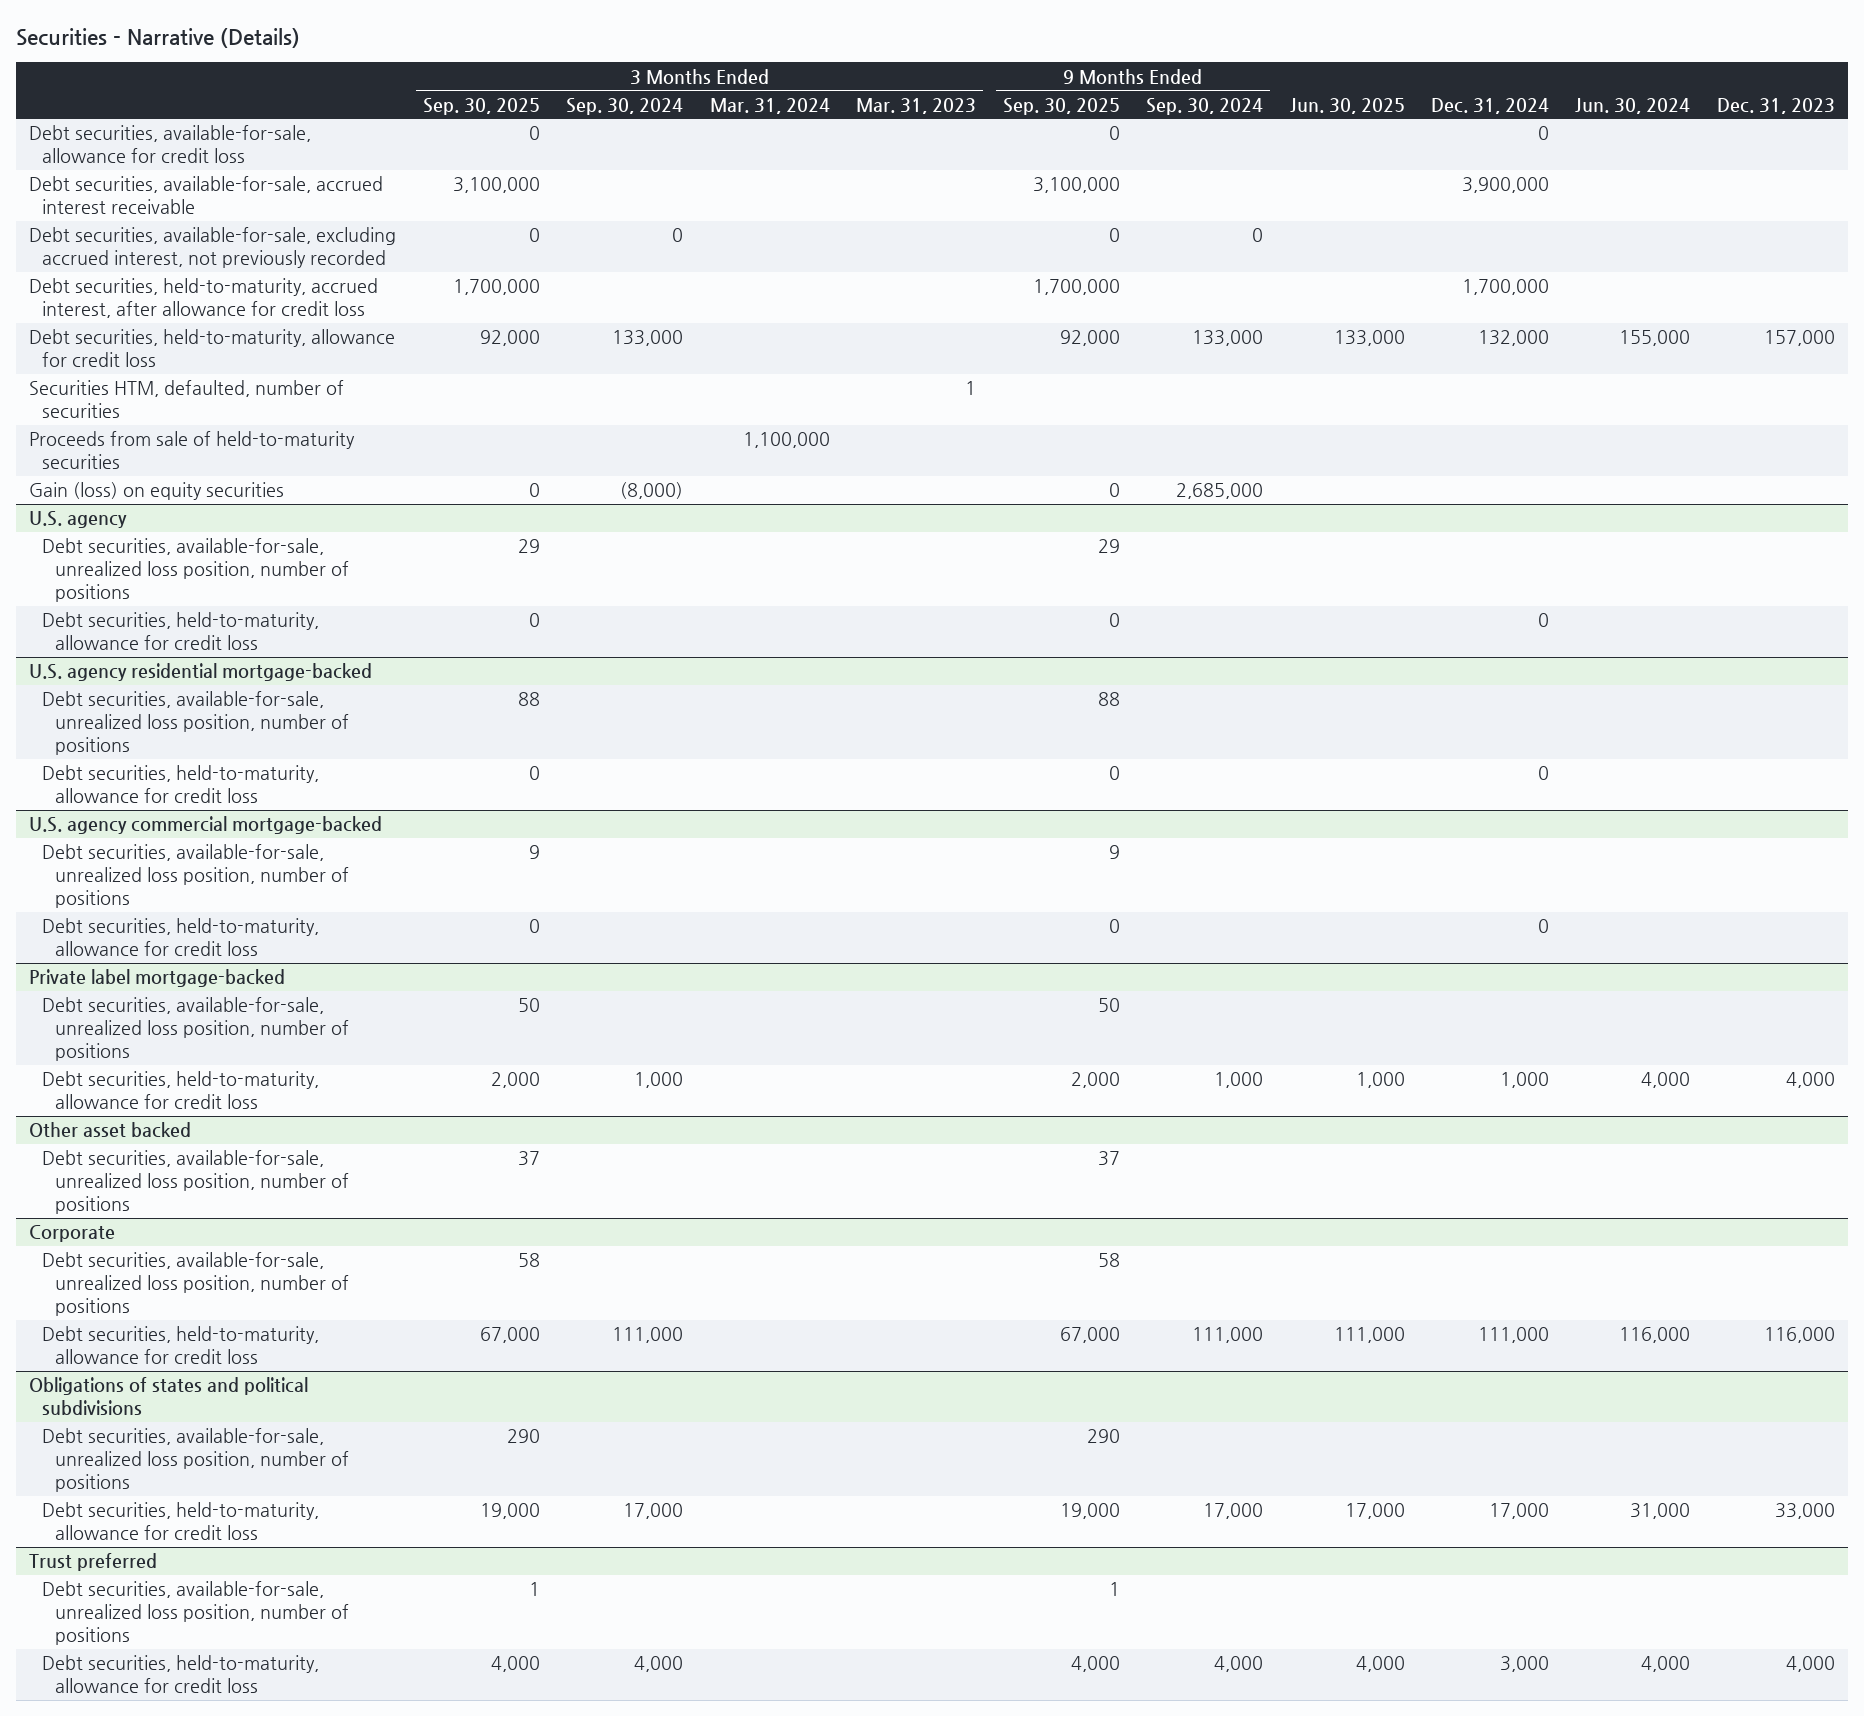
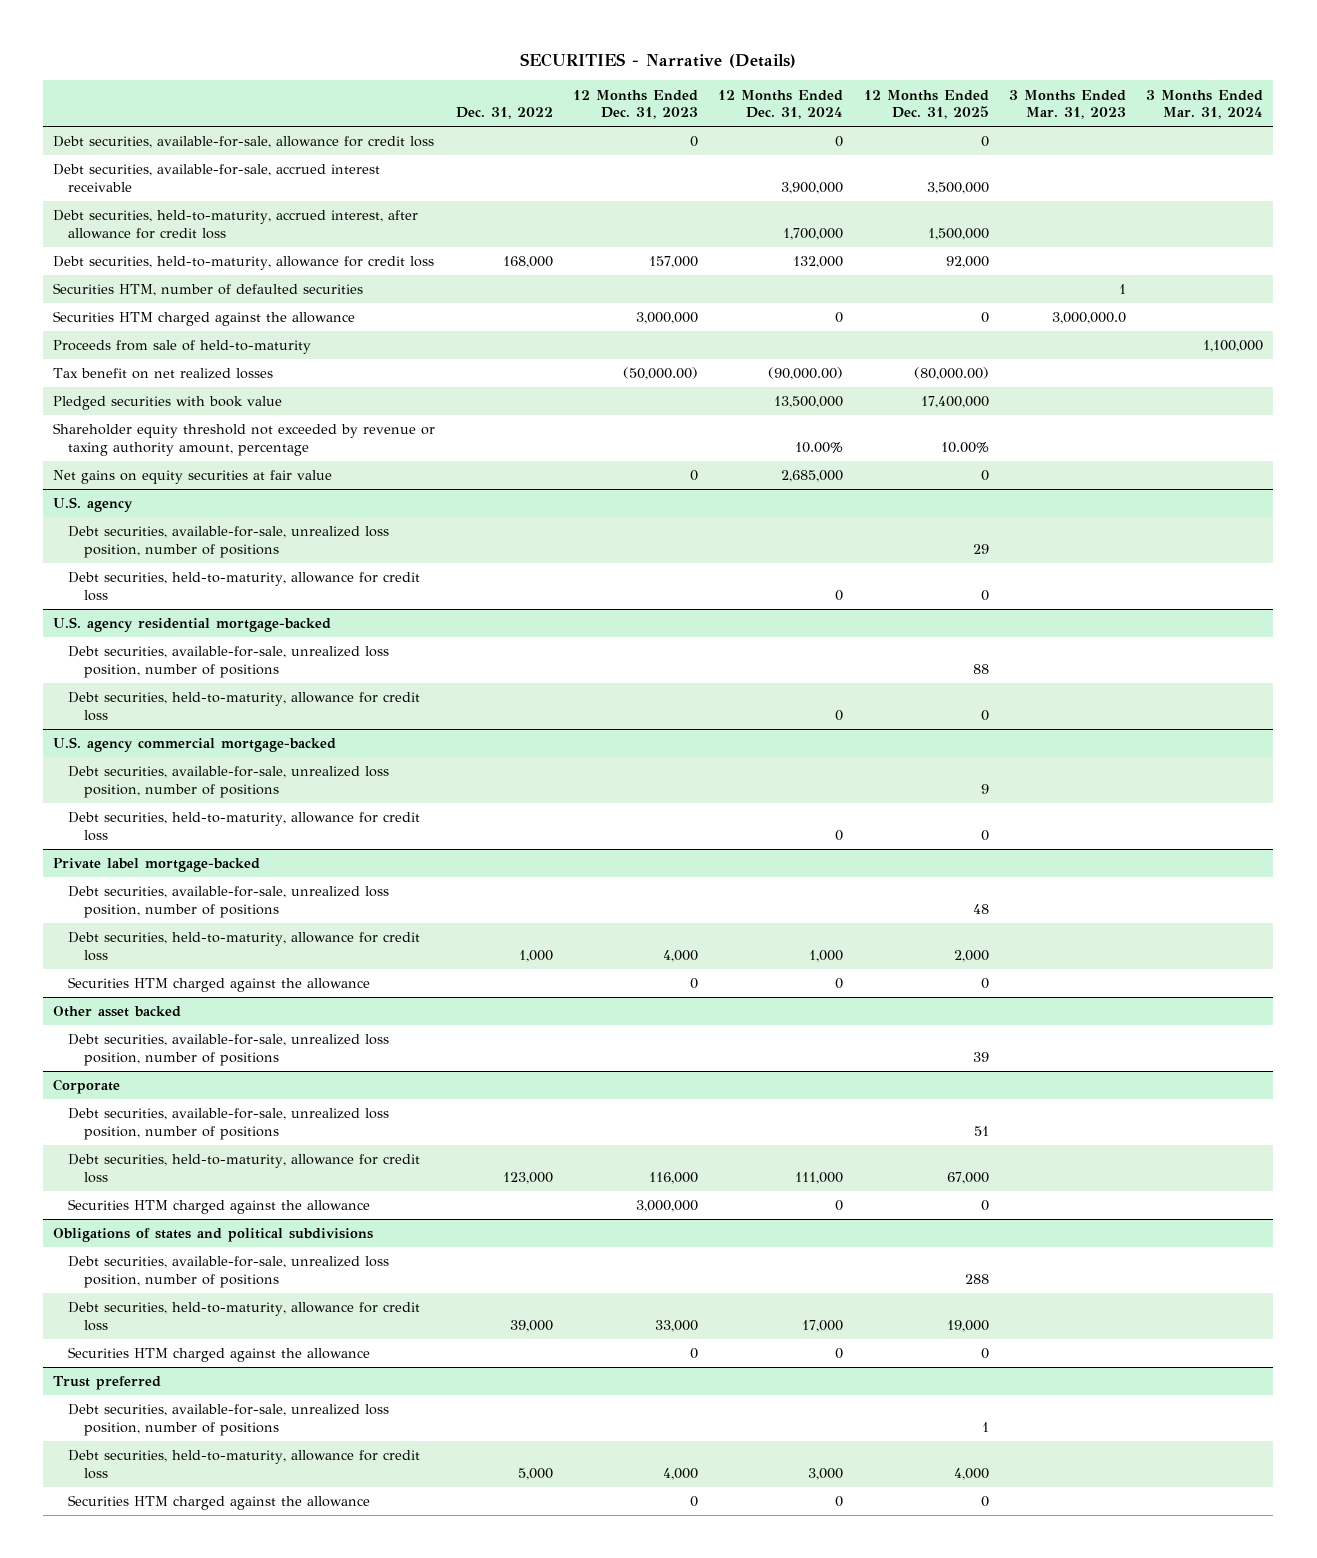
- Securities - Narrative (Details)
+ SECURITIES - Narrative (Details)
- | 3 Months Ended Sep. 30, 2025 | 3 Months Ended Sep. 30, 2024 | 3 Months Ended Mar. 31, 2024 | 3 Months Ended Mar. 31, 2023 | 9 Months Ended Sep. 30, 2025 | 9 Months Ended Sep. 30, 2024 | Jun. 30, 2025 | Dec. 31, 2024 | Jun. 30, 2024 | Dec. 31, 2023
+ | Dec. 31, 2022 | 12 Months Ended Dec. 31, 2023 | 12 Months Ended Dec. 31, 2024 | 12 Months Ended Dec. 31, 2025 | 3 Months Ended Mar. 31, 2023 | 3 Months Ended Mar. 31, 2024
- Debt securities, available-for-sale, excluding accrued interest, not previously recorded | 0 | 0 | | | 0 | 0 | | | |
- Securities HTM, defaulted, number of securities | | | | 1 | | | | | |
- Proceeds from sale of held-to-maturity securities | | | 1,100,000 | | | | | | |
- Gain (loss) on equity securities | 0 | (8,000) | | | 0 | 2,685,000 | | | |
+ Securities HTM, number of defaulted securities | | | | | 1 |
+ Securities HTM charged against the allowance | | 3,000,000 | 0 | 0 | 3,000,000.0 |
+ Proceeds from sale of held-to-maturity | | | | | | 1,100,000
+ Tax benefit on net realized losses | | (50,000.00) | (90,000.00) | (80,000.00) | |
+ Pledged securities with book value | | | 13,500,000 | 17,400,000 | |
+ Shareholder equity threshold not exceeded by revenue or taxing authority amount, percentage | | | 10.00% | 10.00% | |
+ Net gains on equity securities at fair value | | 0 | 2,685,000 | 0 | |
@ Private label mortgage-backed
+ Securities HTM charged against the allowance | | 0 | 0 | 0 | |
@ Corporate
+ Securities HTM charged against the allowance | | 3,000,000 | 0 | 0 | |
@ Obligations of states and political subdivisions
+ Securities HTM charged against the allowance | | 0 | 0 | 0 | |
@ Trust preferred
+ Securities HTM charged against the allowance | | 0 | 0 | 0 | |

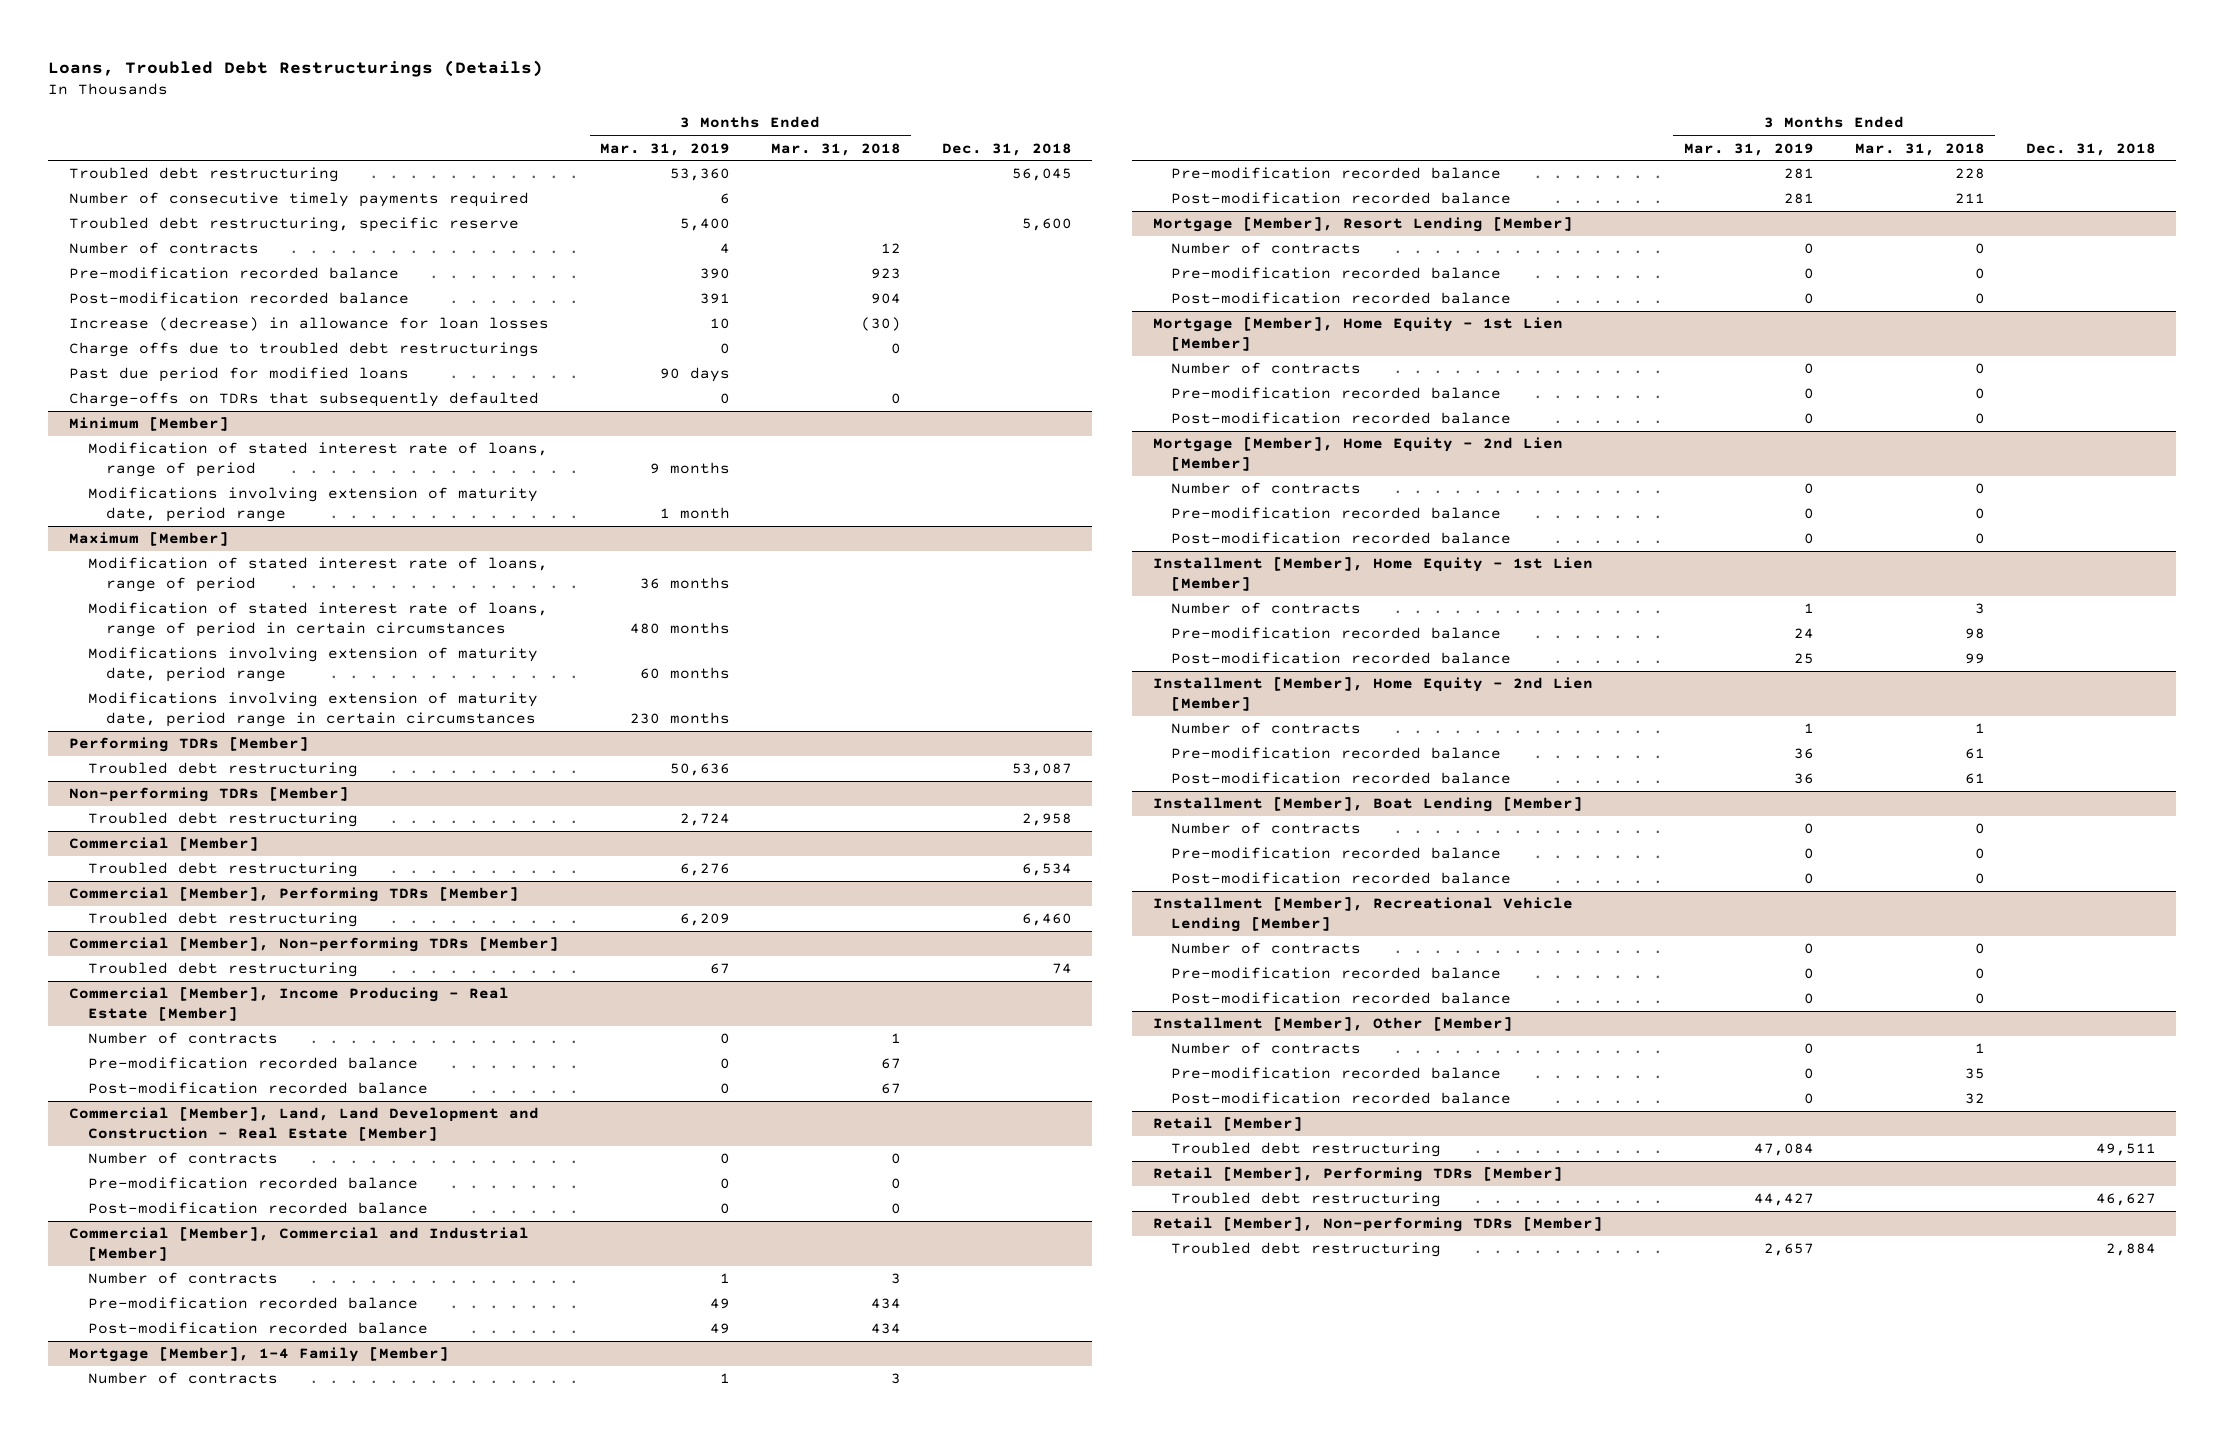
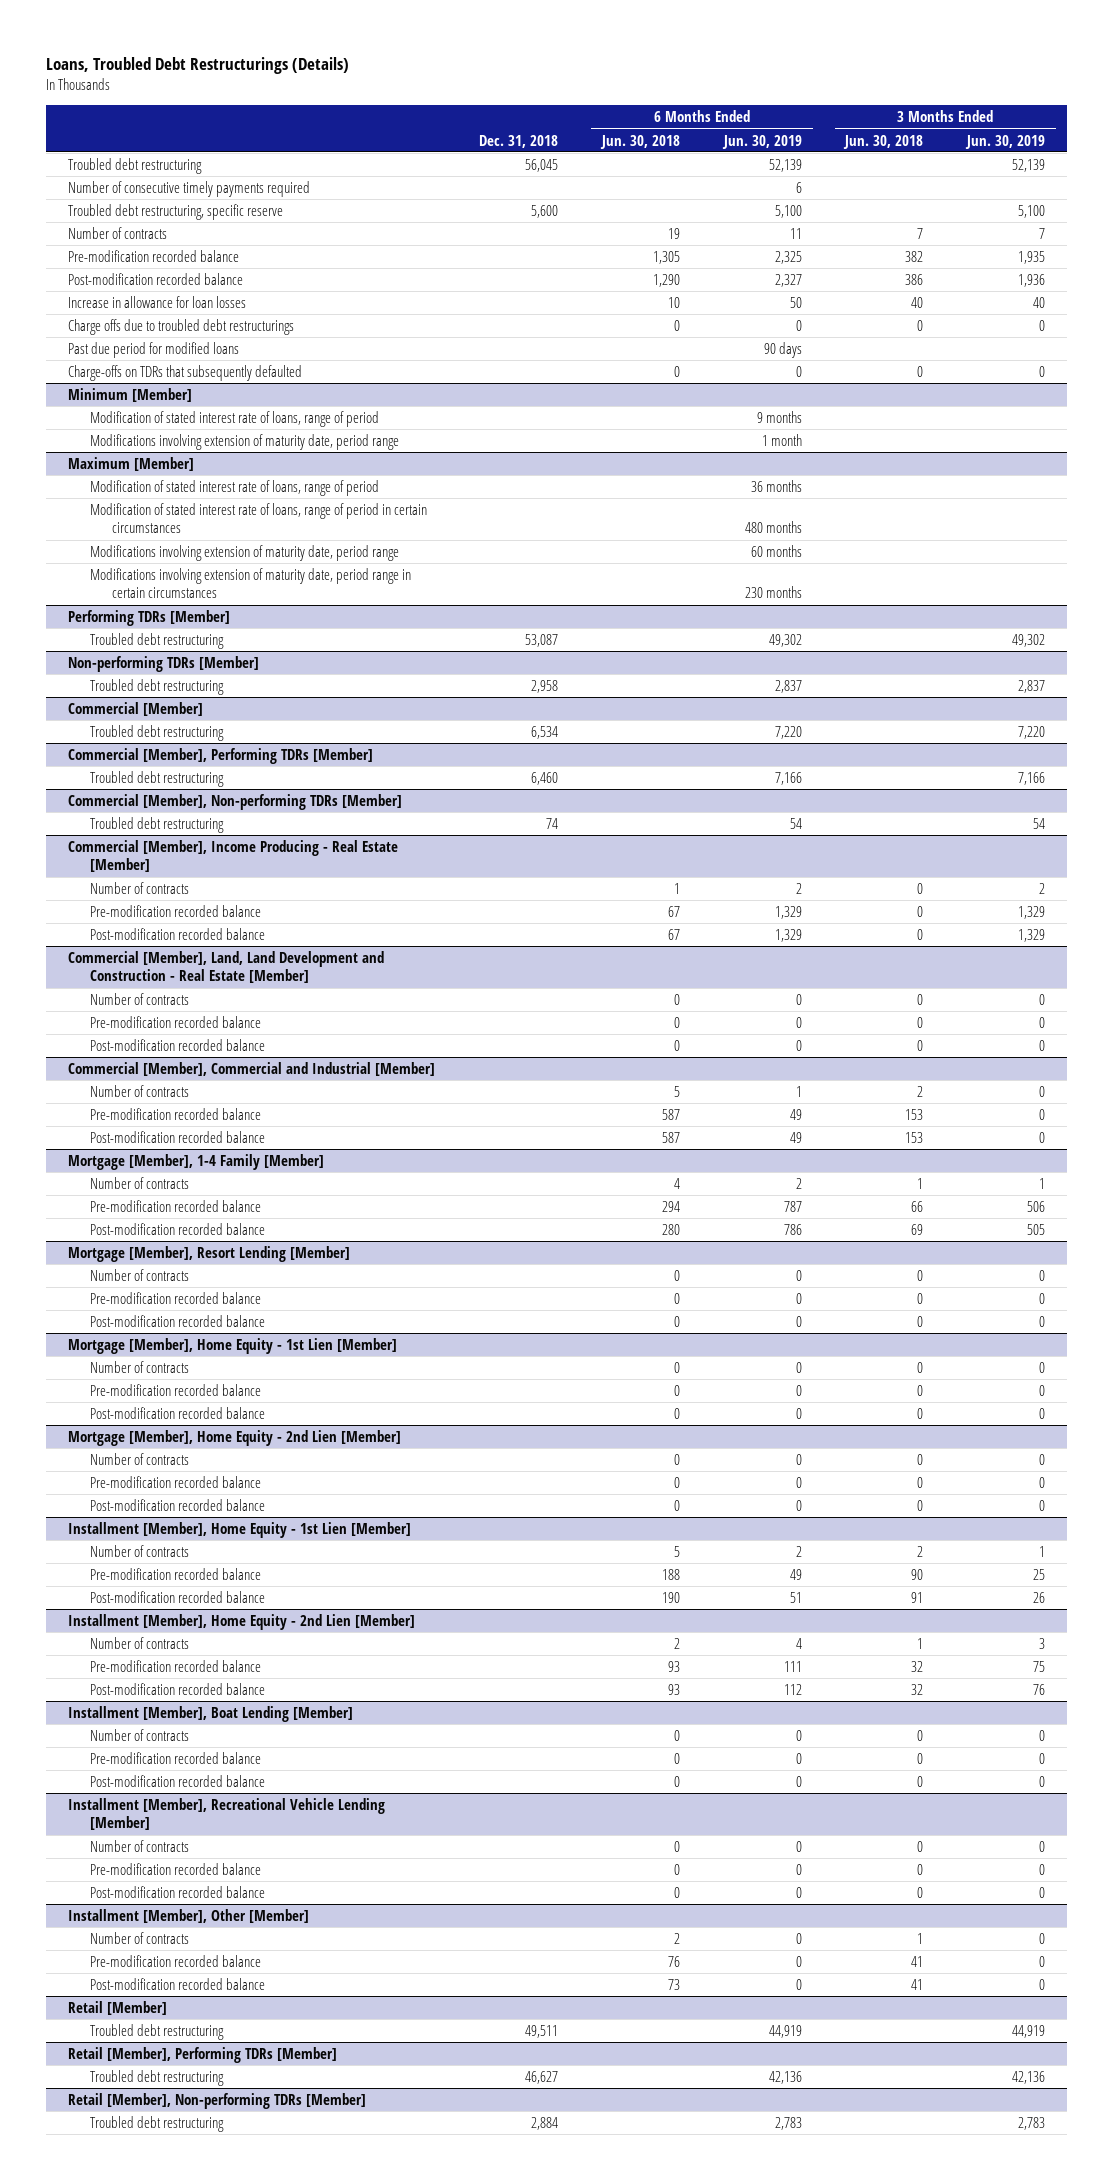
- | 3 Months Ended Mar. 31, 2019 | 3 Months Ended Mar. 31, 2018 | Dec. 31, 2018
+ | Dec. 31, 2018 | 6 Months Ended Jun. 30, 2018 | 6 Months Ended Jun. 30, 2019 | 3 Months Ended Jun. 30, 2018 | 3 Months Ended Jun. 30, 2019
- Increase (decrease) in allowance for loan losses | 10 | (30) |
+ Increase in allowance for loan losses | | 10 | 50 | 40 | 40

